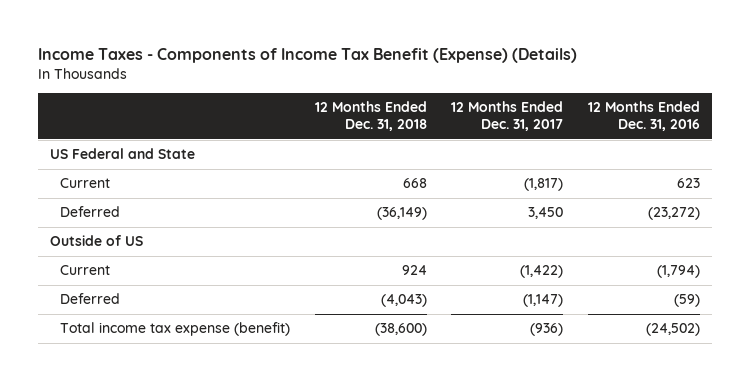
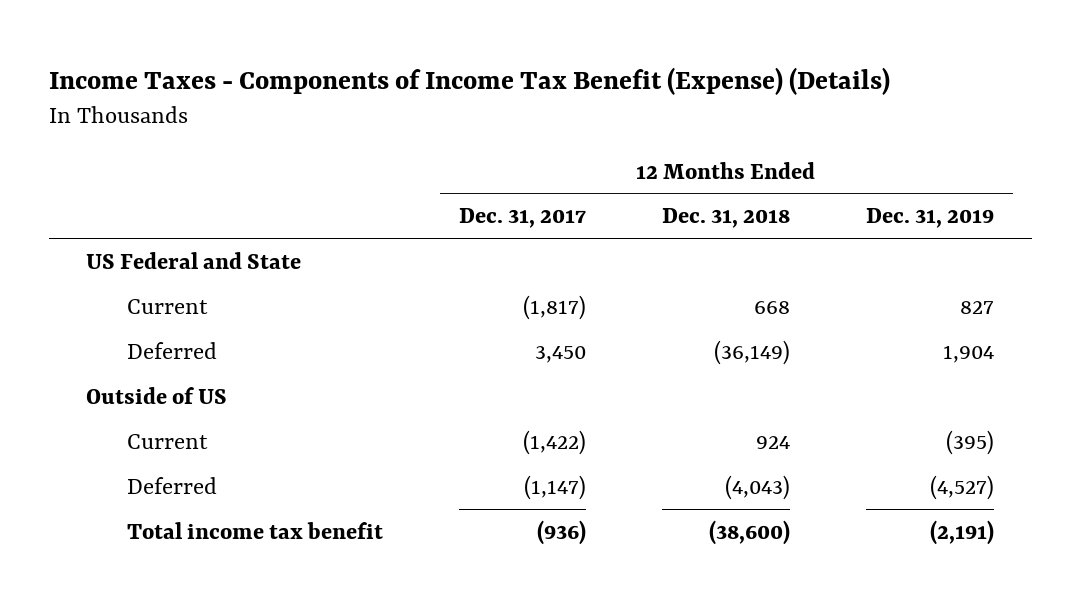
- | 12 Months Ended Dec. 31, 2018 | 12 Months Ended Dec. 31, 2017 | 12 Months Ended Dec. 31, 2016
+ | 12 Months Ended Dec. 31, 2017 | 12 Months Ended Dec. 31, 2018 | 12 Months Ended Dec. 31, 2019
- Total income tax expense (benefit) | (38,600) | (936) | (24,502)
+ Total income tax benefit | (936) | (38,600) | (2,191)

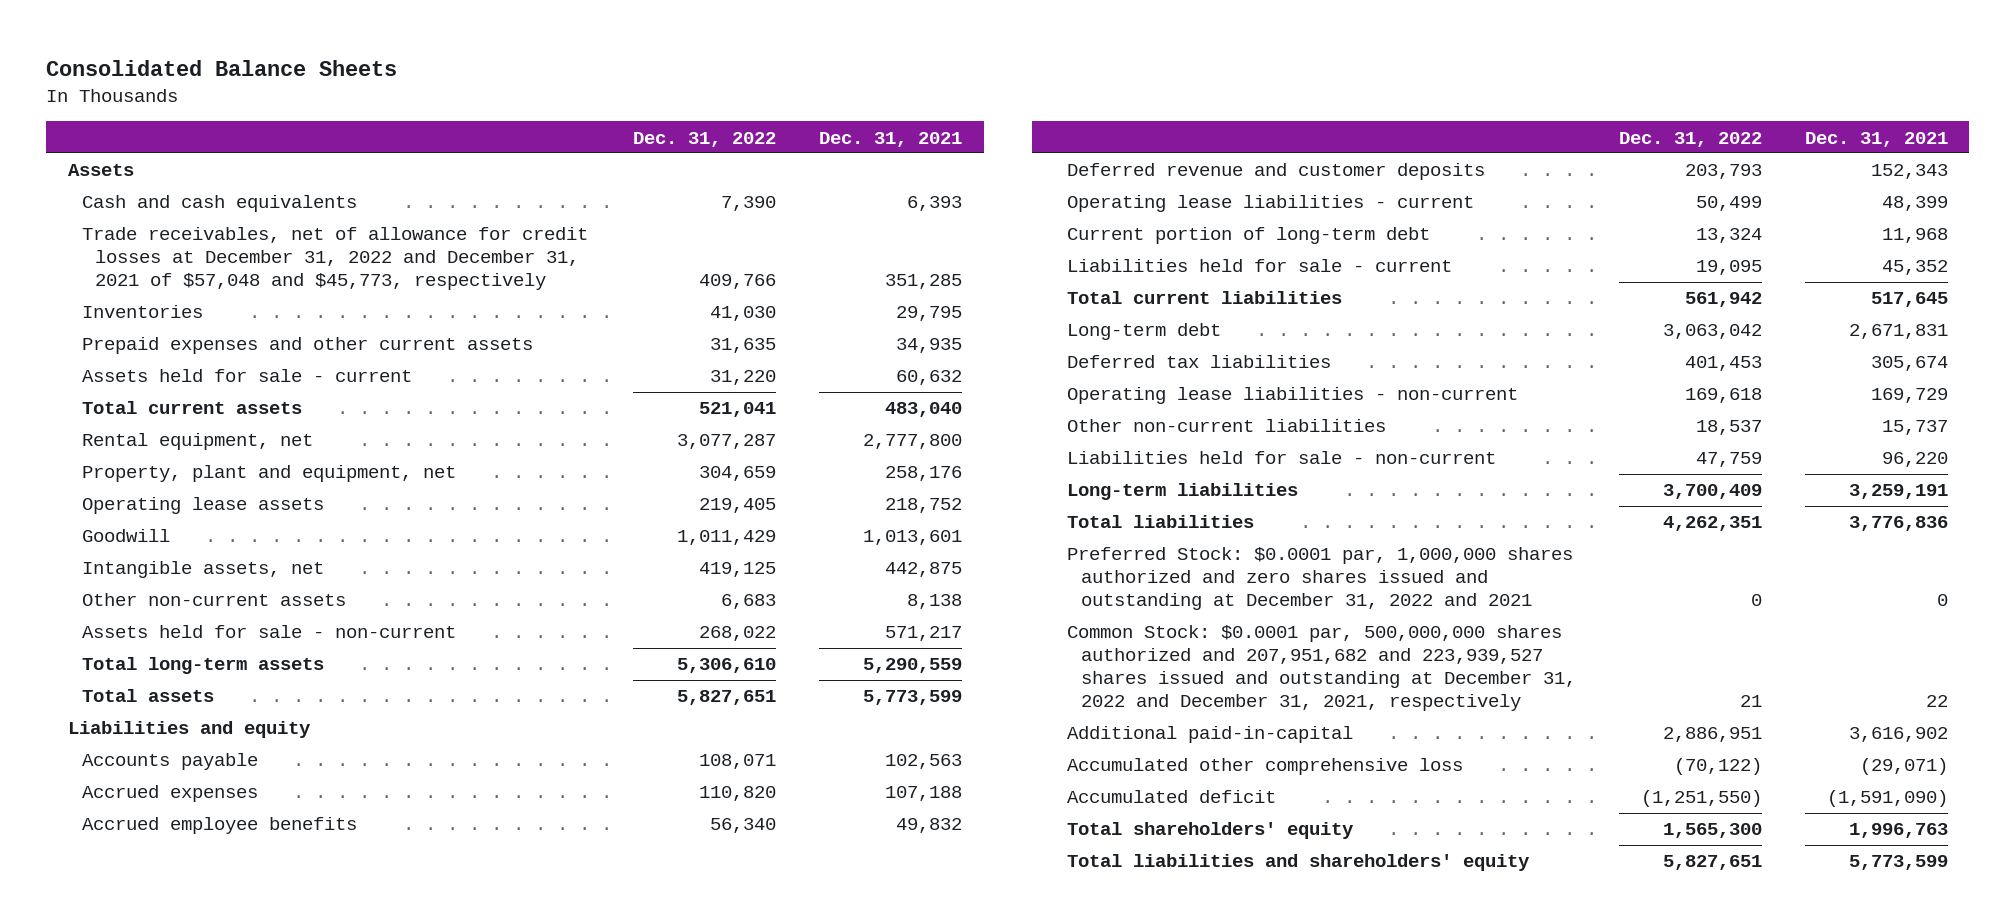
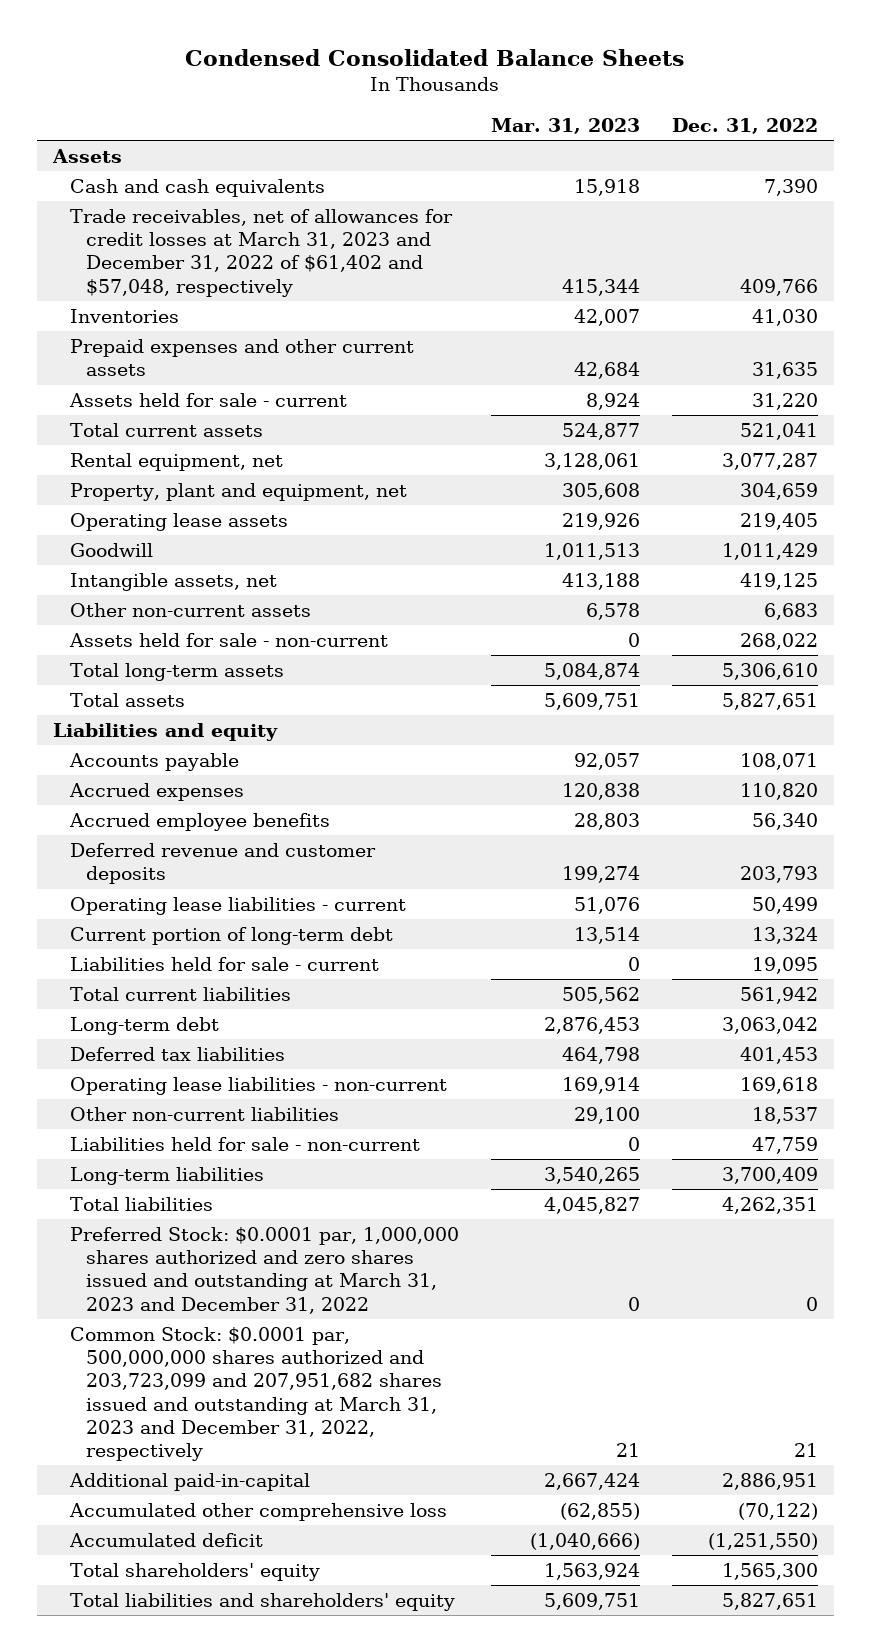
- Consolidated Balance Sheets
+ Condensed Consolidated Balance Sheets
- | Dec. 31, 2022 | Dec. 31, 2021
+ | Mar. 31, 2023 | Dec. 31, 2022
- Trade receivables, net of allowance for credit losses at December 31, 2022 and December 31, 2021 of $57,048 and $45,773, respectively | 409,766 | 351,285
+ Trade receivables, net of allowances for credit losses at March 31, 2023 and December 31, 2022 of $61,402 and $57,048, respectively | 415,344 | 409,766
- Preferred Stock: $0.0001 par, 1,000,000 shares authorized and zero shares issued and outstanding at December 31, 2022 and 2021 | 0 | 0
- Common Stock: $0.0001 par, 500,000,000 shares authorized and 207,951,682 and 223,939,527 shares issued and outstanding at December 31, 2022 and December 31, 2021, respectively | 21 | 22
+ Preferred Stock: $0.0001 par, 1,000,000 shares authorized and zero shares issued and outstanding at March 31, 2023 and December 31, 2022 | 0 | 0
+ Common Stock: $0.0001 par, 500,000,000 shares authorized and 203,723,099 and 207,951,682 shares issued and outstanding at March 31, 2023 and December 31, 2022, respectively | 21 | 21

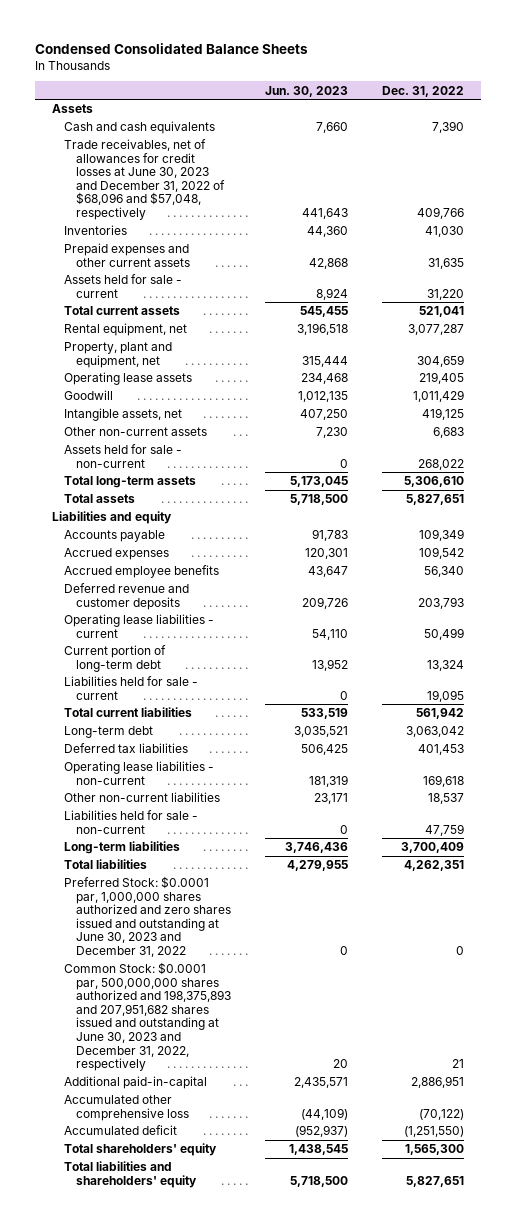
- | Mar. 31, 2023 | Dec. 31, 2022
+ | Jun. 30, 2023 | Dec. 31, 2022
- Trade receivables, net of allowances for credit losses at March 31, 2023 and December 31, 2022 of $61,402 and $57,048, respectively | 415,344 | 409,766
+ Trade receivables, net of allowances for credit losses at June 30, 2023 and December 31, 2022 of $68,096 and $57,048, respectively | 441,643 | 409,766
- Accounts payable | 92,057 | 108,071
- Accrued expenses | 120,838 | 110,820
+ Accounts payable | 91,783 | 109,349
+ Accrued expenses | 120,301 | 109,542
- Preferred Stock: $0.0001 par, 1,000,000 shares authorized and zero shares issued and outstanding at March 31, 2023 and December 31, 2022 | 0 | 0
- Common Stock: $0.0001 par, 500,000,000 shares authorized and 203,723,099 and 207,951,682 shares issued and outstanding at March 31, 2023 and December 31, 2022, respectively | 21 | 21
+ Preferred Stock: $0.0001 par, 1,000,000 shares authorized and zero shares issued and outstanding at June 30, 2023 and December 31, 2022 | 0 | 0
+ Common Stock: $0.0001 par, 500,000,000 shares authorized and 198,375,893 and 207,951,682 shares issued and outstanding at June 30, 2023 and December 31, 2022, respectively | 20 | 21

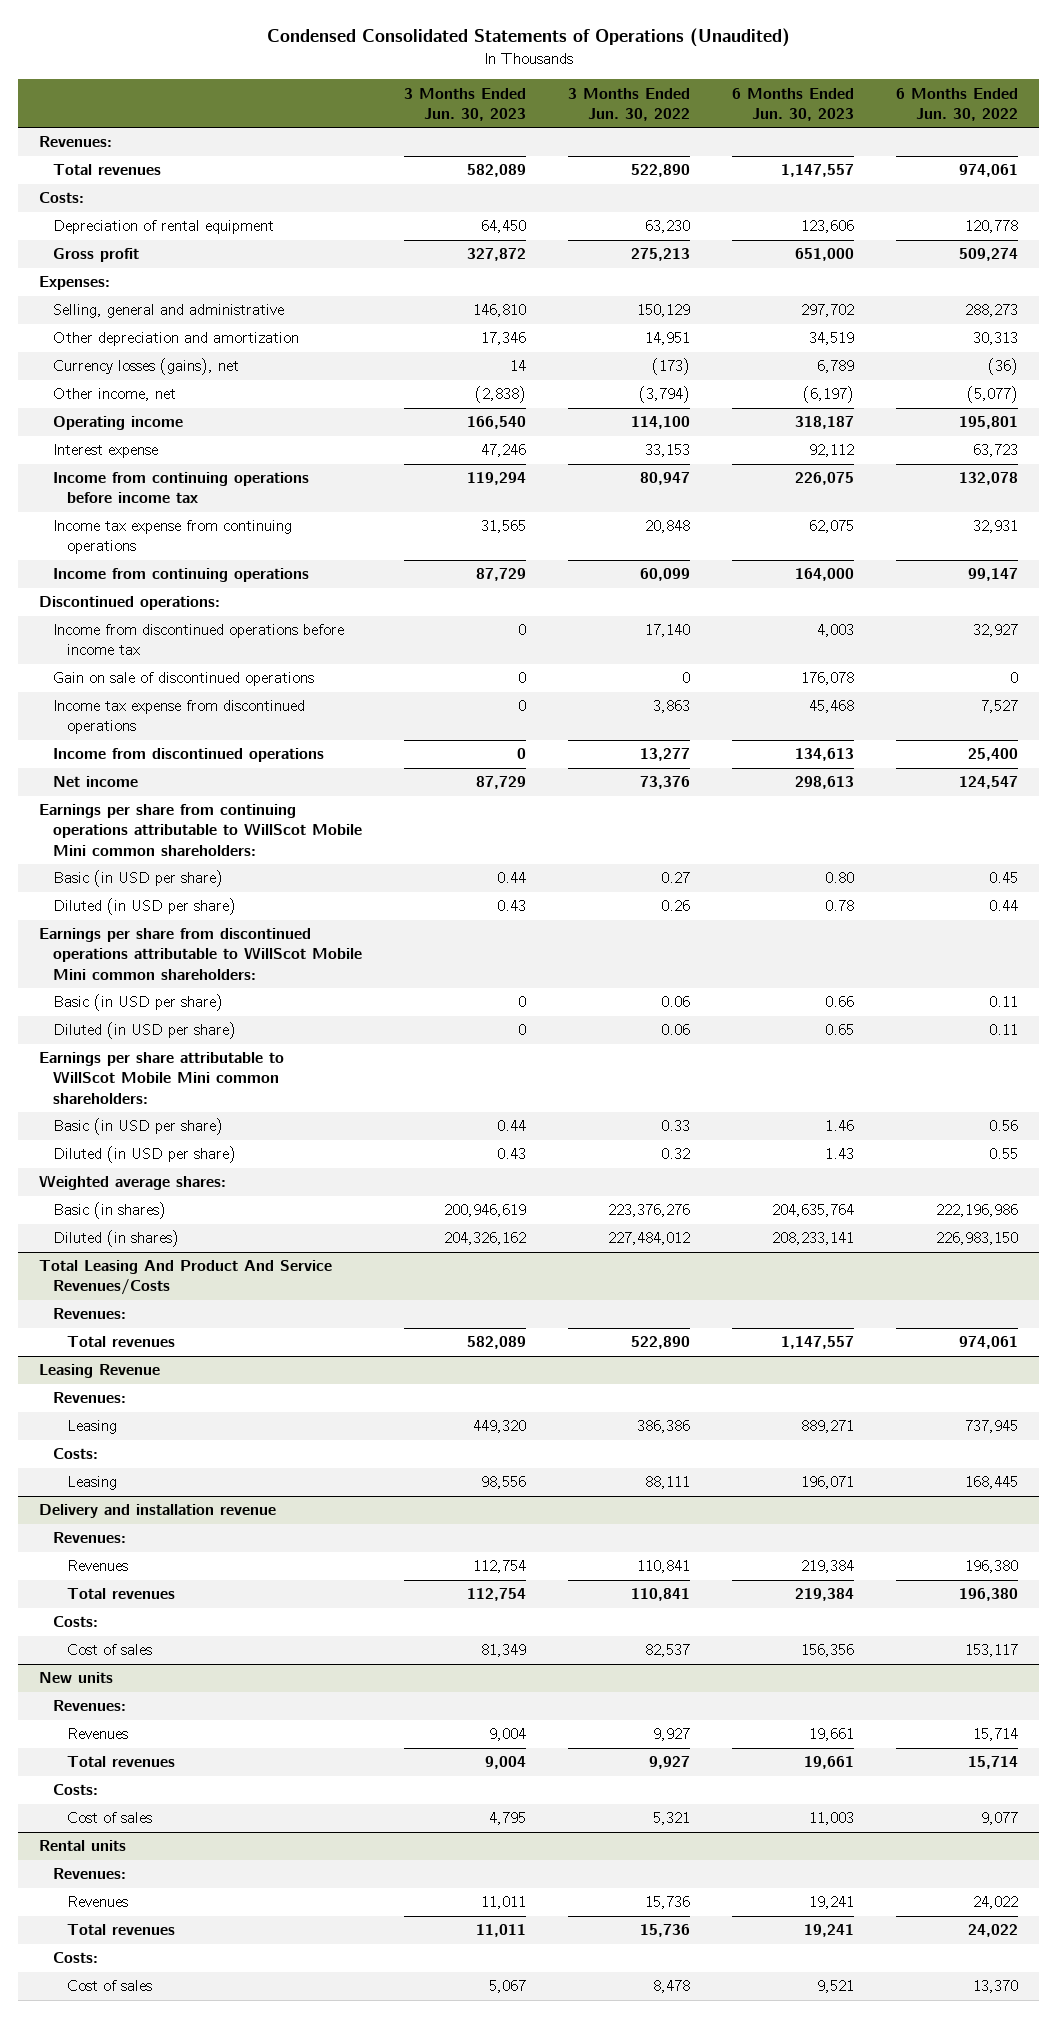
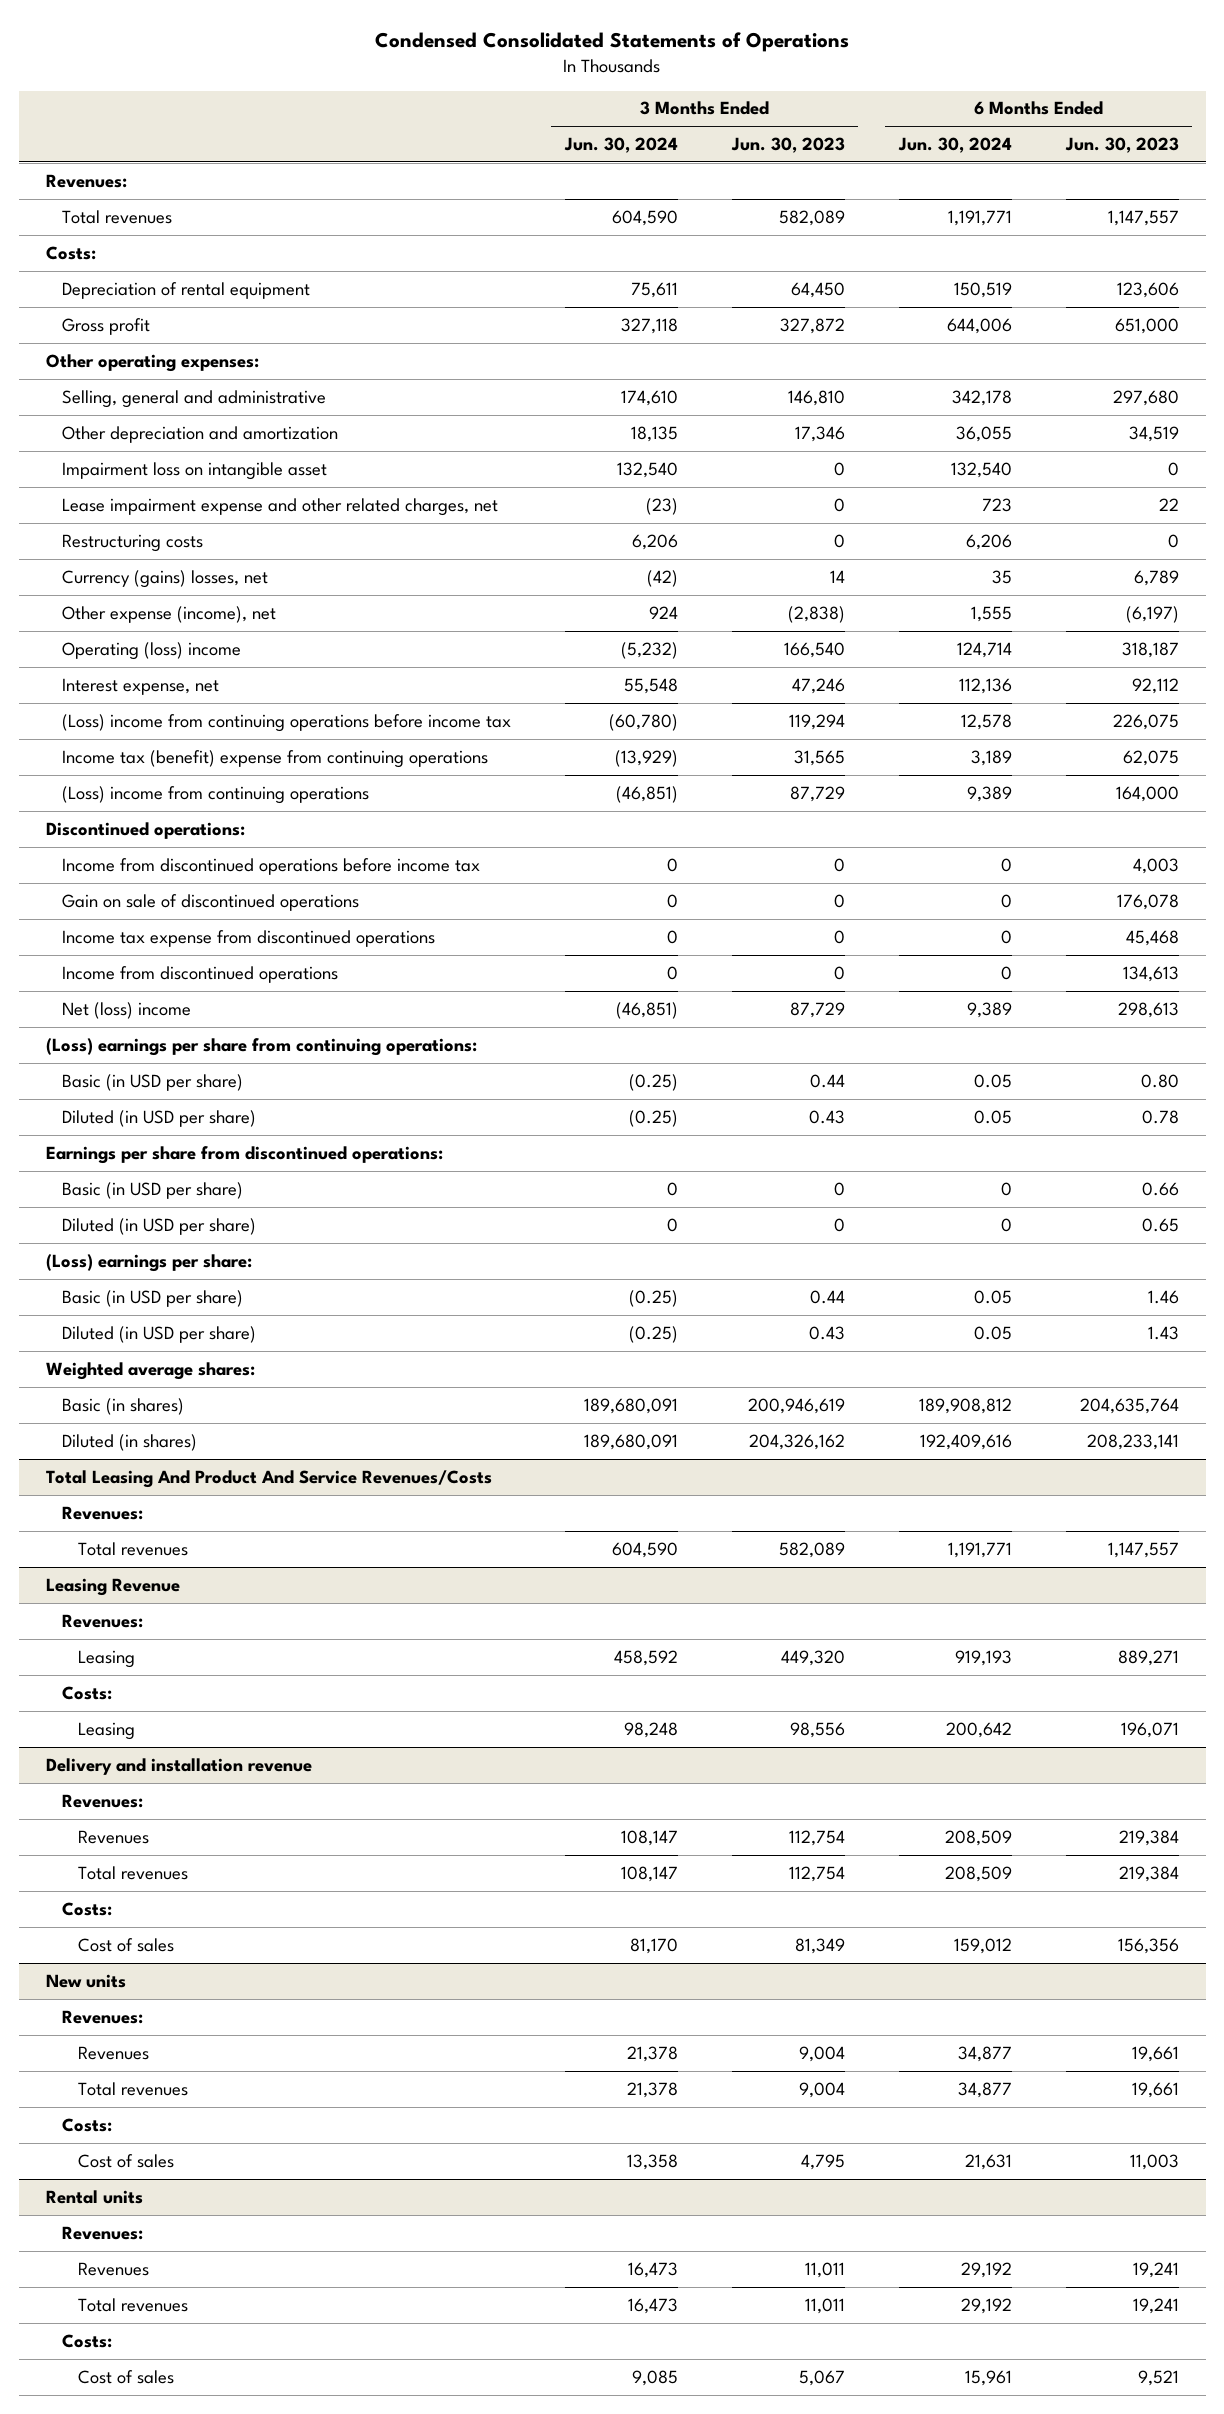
- Condensed Consolidated Statements of Operations (Unaudited)
+ Condensed Consolidated Statements of Operations
- | 3 Months Ended Jun. 30, 2023 | 3 Months Ended Jun. 30, 2022 | 6 Months Ended Jun. 30, 2023 | 6 Months Ended Jun. 30, 2022
+ | 3 Months Ended Jun. 30, 2024 | 3 Months Ended Jun. 30, 2023 | 6 Months Ended Jun. 30, 2024 | 6 Months Ended Jun. 30, 2023
- Expenses:
- Selling, general and administrative | 146,810 | 150,129 | 297,702 | 288,273
+ Other operating expenses:
+ Selling, general and administrative | 174,610 | 146,810 | 342,178 | 297,680
- Currency losses (gains), net | 14 | (173) | 6,789 | (36)
- Other income, net | (2,838) | (3,794) | (6,197) | (5,077)
- Operating income | 166,540 | 114,100 | 318,187 | 195,801
- Interest expense | 47,246 | 33,153 | 92,112 | 63,723
- Income from continuing operations before income tax | 119,294 | 80,947 | 226,075 | 132,078
- Income tax expense from continuing operations | 31,565 | 20,848 | 62,075 | 32,931
- Income from continuing operations | 87,729 | 60,099 | 164,000 | 99,147
+ Impairment loss on intangible asset | 132,540 | 0 | 132,540 | 0
+ Lease impairment expense and other related charges, net | (23) | 0 | 723 | 22
+ Restructuring costs | 6,206 | 0 | 6,206 | 0
+ Currency (gains) losses, net | (42) | 14 | 35 | 6,789
+ Other expense (income), net | 924 | (2,838) | 1,555 | (6,197)
+ Operating (loss) income | (5,232) | 166,540 | 124,714 | 318,187
+ Interest expense, net | 55,548 | 47,246 | 112,136 | 92,112
+ (Loss) income from continuing operations before income tax | (60,780) | 119,294 | 12,578 | 226,075
+ Income tax (benefit) expense from continuing operations | (13,929) | 31,565 | 3,189 | 62,075
+ (Loss) income from continuing operations | (46,851) | 87,729 | 9,389 | 164,000
- Net income | 87,729 | 73,376 | 298,613 | 124,547
- Earnings per share from continuing operations attributable to WillScot Mobile Mini common shareholders:
+ Net (loss) income | (46,851) | 87,729 | 9,389 | 298,613
+ (Loss) earnings per share from continuing operations:
- Earnings per share from discontinued operations attributable to WillScot Mobile Mini common shareholders:
+ Earnings per share from discontinued operations:
- Earnings per share attributable to WillScot Mobile Mini common shareholders:
+ (Loss) earnings per share:

